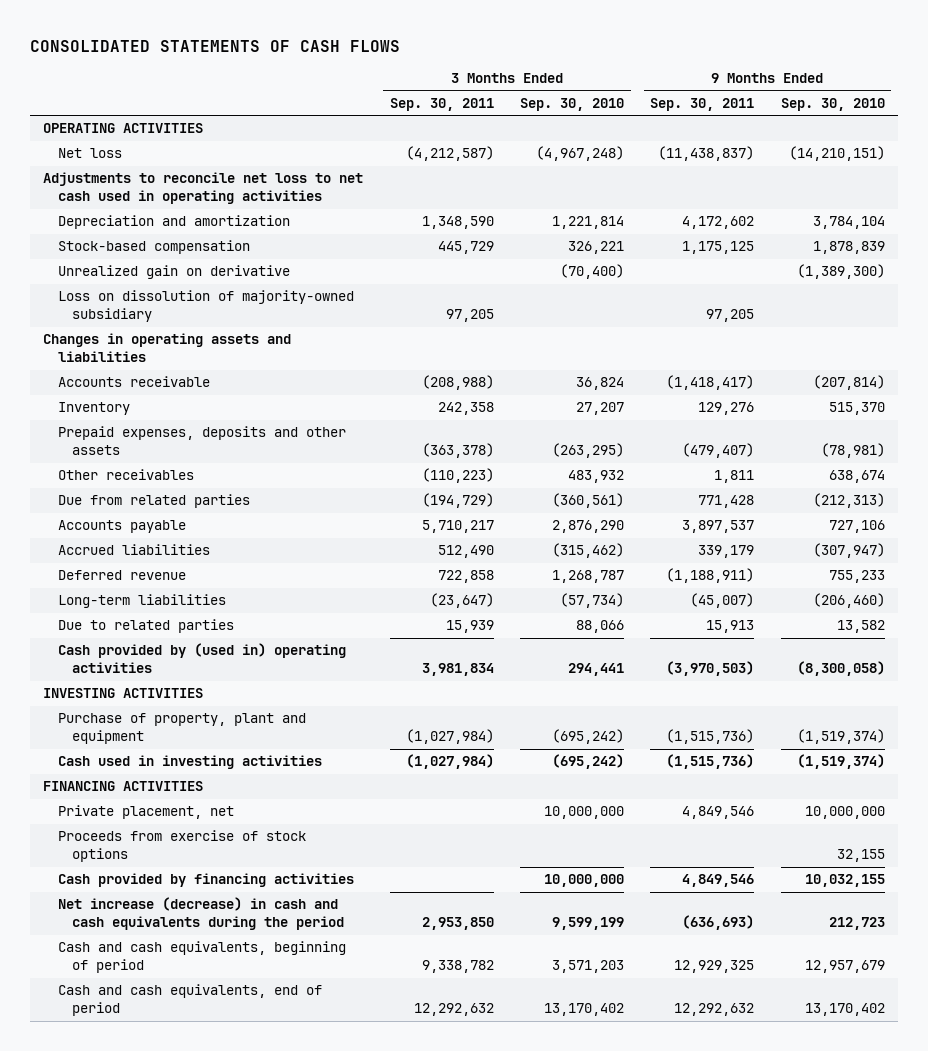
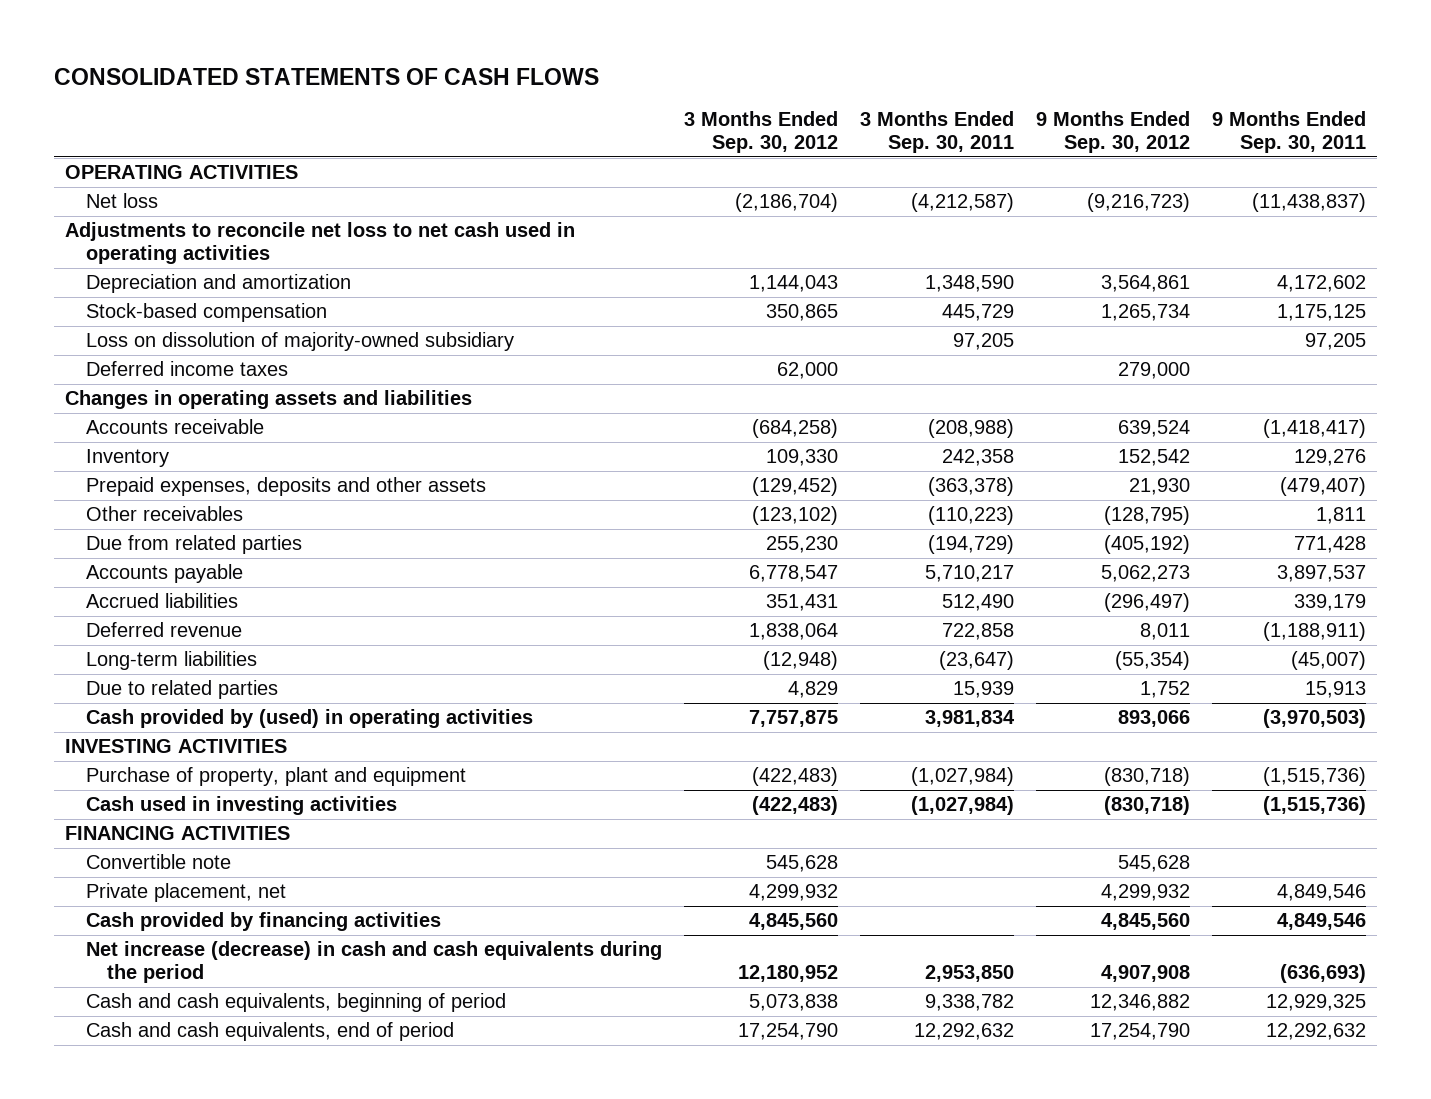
- | 3 Months Ended Sep. 30, 2011 | 3 Months Ended Sep. 30, 2010 | 9 Months Ended Sep. 30, 2011 | 9 Months Ended Sep. 30, 2010
+ | 3 Months Ended Sep. 30, 2012 | 3 Months Ended Sep. 30, 2011 | 9 Months Ended Sep. 30, 2012 | 9 Months Ended Sep. 30, 2011
- Unrealized gain on derivative | | (70,400) | | (1,389,300)
+ Deferred income taxes | 62,000 | | 279,000 |
- Cash provided by (used in) operating activities | 3,981,834 | 294,441 | (3,970,503) | (8,300,058)
+ Cash provided by (used) in operating activities | 7,757,875 | 3,981,834 | 893,066 | (3,970,503)
+ Convertible note | 545,628 | | 545,628 |
- Proceeds from exercise of stock options | | | | 32,155

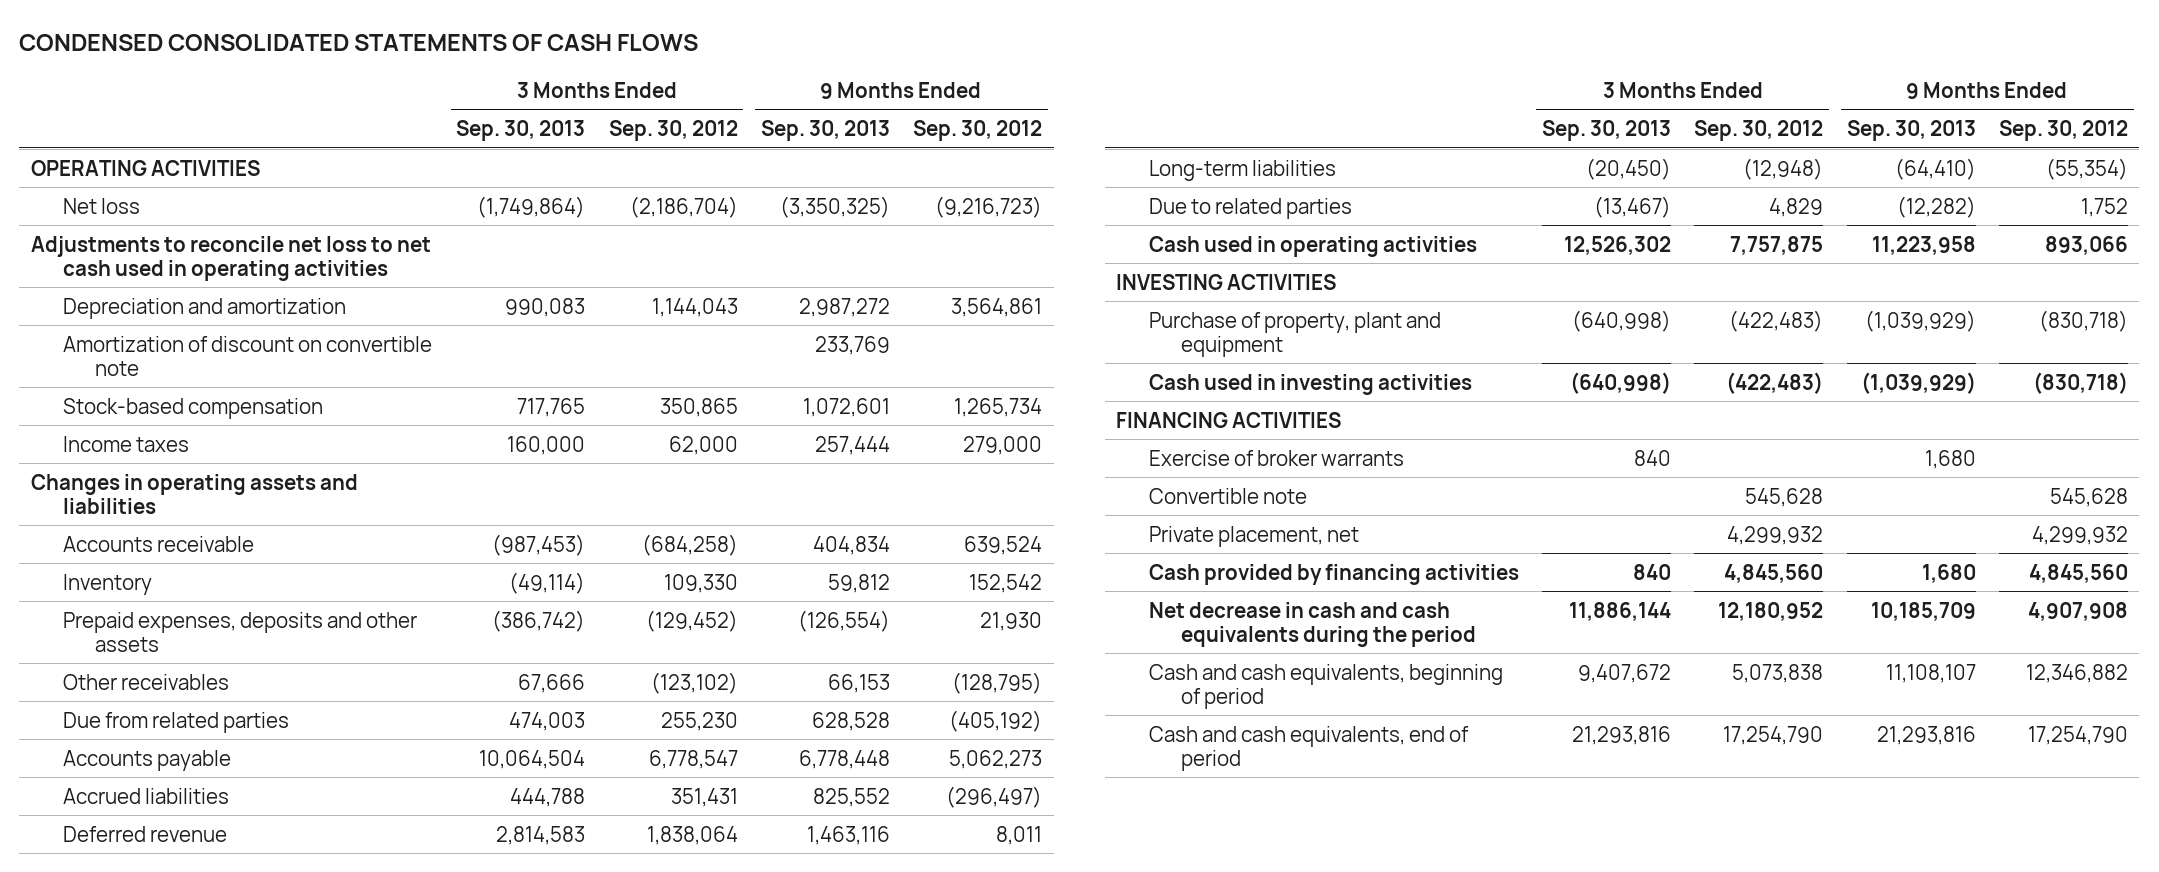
- CONSOLIDATED STATEMENTS OF CASH FLOWS
+ CONDENSED CONSOLIDATED STATEMENTS OF CASH FLOWS
- | 3 Months Ended Sep. 30, 2012 | 3 Months Ended Sep. 30, 2011 | 9 Months Ended Sep. 30, 2012 | 9 Months Ended Sep. 30, 2011
+ | 3 Months Ended Sep. 30, 2013 | 3 Months Ended Sep. 30, 2012 | 9 Months Ended Sep. 30, 2013 | 9 Months Ended Sep. 30, 2012
+ Amortization of discount on convertible note | | | 233,769 |
- Loss on dissolution of majority-owned subsidiary | | 97,205 | | 97,205
- Deferred income taxes | 62,000 | | 279,000 |
+ Income taxes | 160,000 | 62,000 | 257,444 | 279,000
- Cash provided by (used) in operating activities | 7,757,875 | 3,981,834 | 893,066 | (3,970,503)
+ Cash used in operating activities | 12,526,302 | 7,757,875 | 11,223,958 | 893,066
+ Exercise of broker warrants | 840 | | 1,680 |
- Net increase (decrease) in cash and cash equivalents during the period | 12,180,952 | 2,953,850 | 4,907,908 | (636,693)
+ Net decrease in cash and cash equivalents during the period | 11,886,144 | 12,180,952 | 10,185,709 | 4,907,908

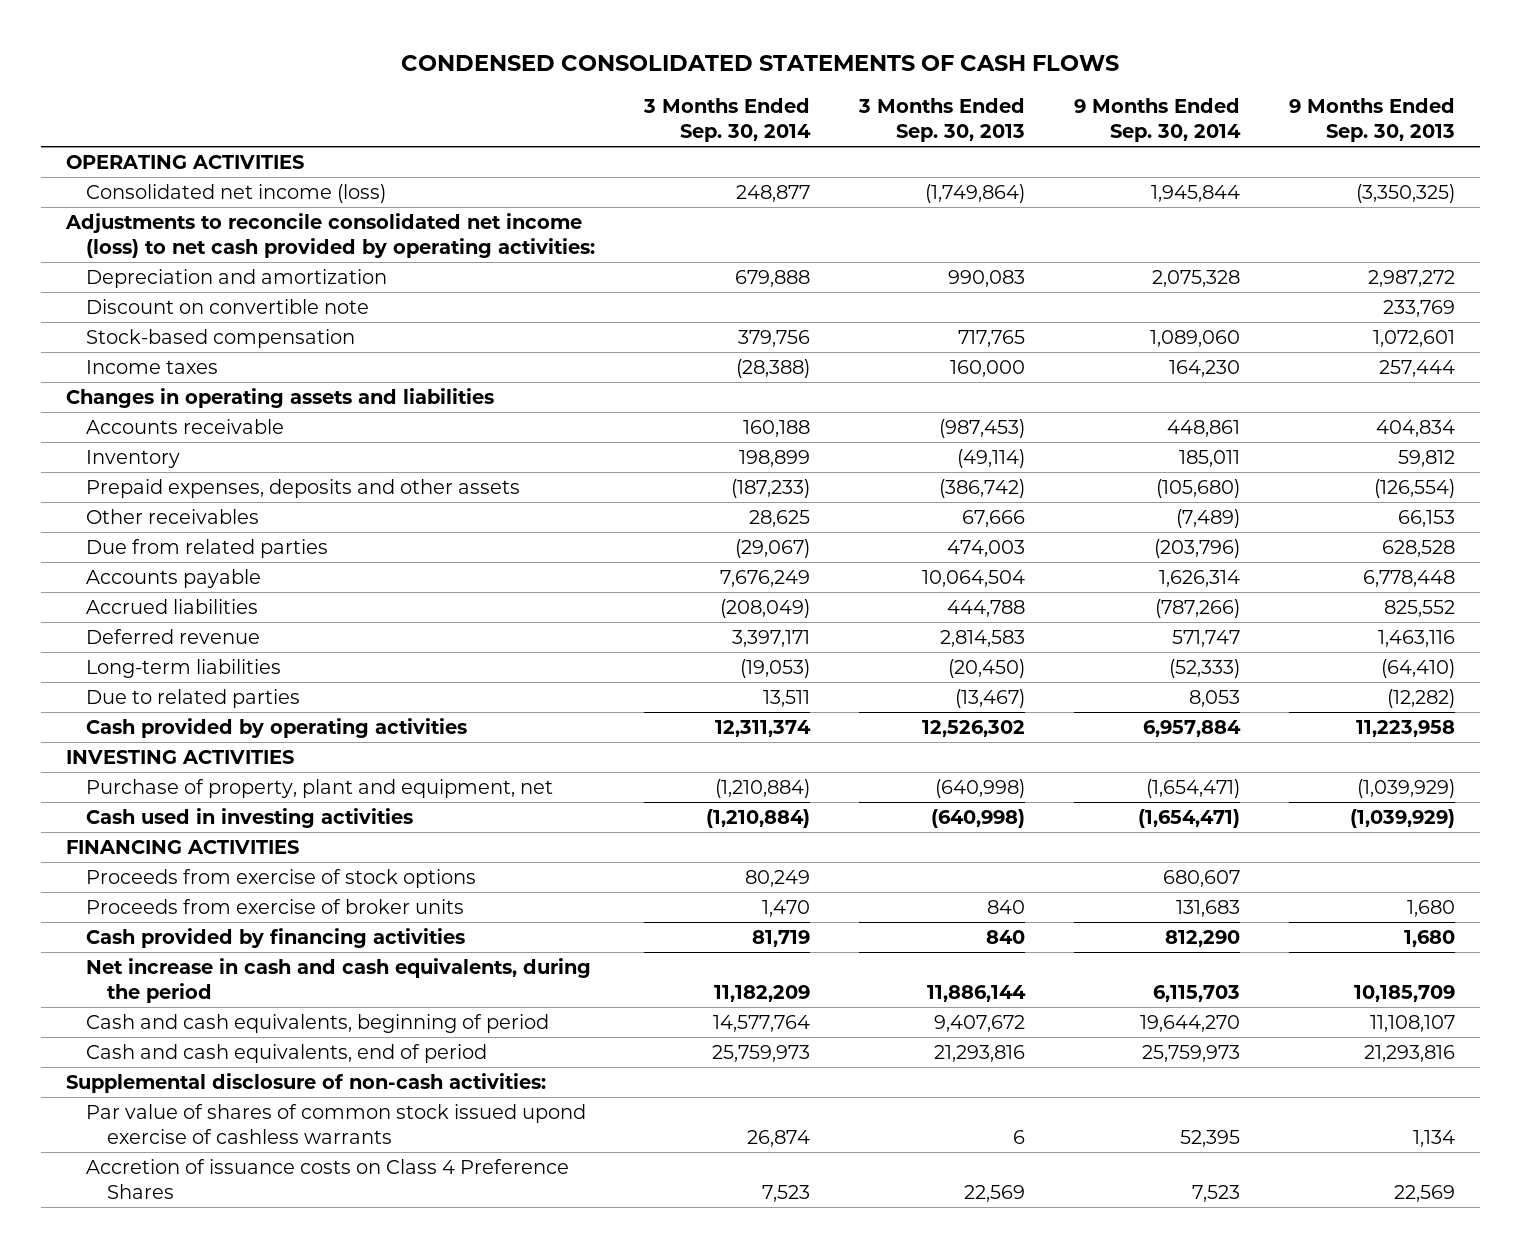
- | 3 Months Ended Sep. 30, 2013 | 3 Months Ended Sep. 30, 2012 | 9 Months Ended Sep. 30, 2013 | 9 Months Ended Sep. 30, 2012
+ | 3 Months Ended Sep. 30, 2014 | 3 Months Ended Sep. 30, 2013 | 9 Months Ended Sep. 30, 2014 | 9 Months Ended Sep. 30, 2013
- Net loss | (1,749,864) | (2,186,704) | (3,350,325) | (9,216,723)
- Adjustments to reconcile net loss to net cash used in operating activities
+ Consolidated net income (loss) | 248,877 | (1,749,864) | 1,945,844 | (3,350,325)
+ Adjustments to reconcile consolidated net income (loss) to net cash provided by operating activities:
- Amortization of discount on convertible note | | | 233,769 |
+ Discount on convertible note | | | | 233,769
- Cash used in operating activities | 12,526,302 | 7,757,875 | 11,223,958 | 893,066
+ Cash provided by operating activities | 12,311,374 | 12,526,302 | 6,957,884 | 11,223,958
- Purchase of property, plant and equipment | (640,998) | (422,483) | (1,039,929) | (830,718)
+ Purchase of property, plant and equipment, net | (1,210,884) | (640,998) | (1,654,471) | (1,039,929)
- Exercise of broker warrants | 840 | | 1,680 |
- Convertible note | | 545,628 | | 545,628
- Private placement, net | | 4,299,932 | | 4,299,932
+ Proceeds from exercise of stock options | 80,249 | | 680,607 |
+ Proceeds from exercise of broker units | 1,470 | 840 | 131,683 | 1,680
- Net decrease in cash and cash equivalents during the period | 11,886,144 | 12,180,952 | 10,185,709 | 4,907,908
+ Net increase in cash and cash equivalents, during the period | 11,182,209 | 11,886,144 | 6,115,703 | 10,185,709
+ Supplemental disclosure of non-cash activities:
+ Par value of shares of common stock issued upond exercise of cashless warrants | 26,874 | 6 | 52,395 | 1,134
+ Accretion of issuance costs on Class 4 Preference Shares | 7,523 | 22,569 | 7,523 | 22,569

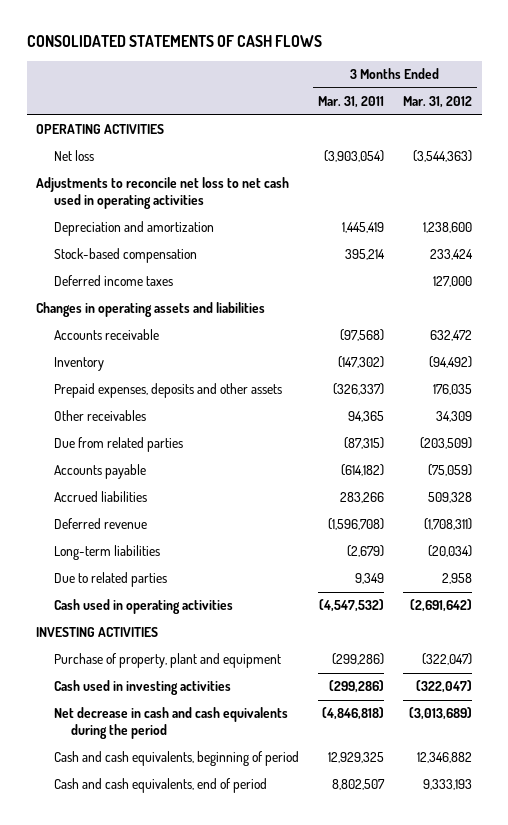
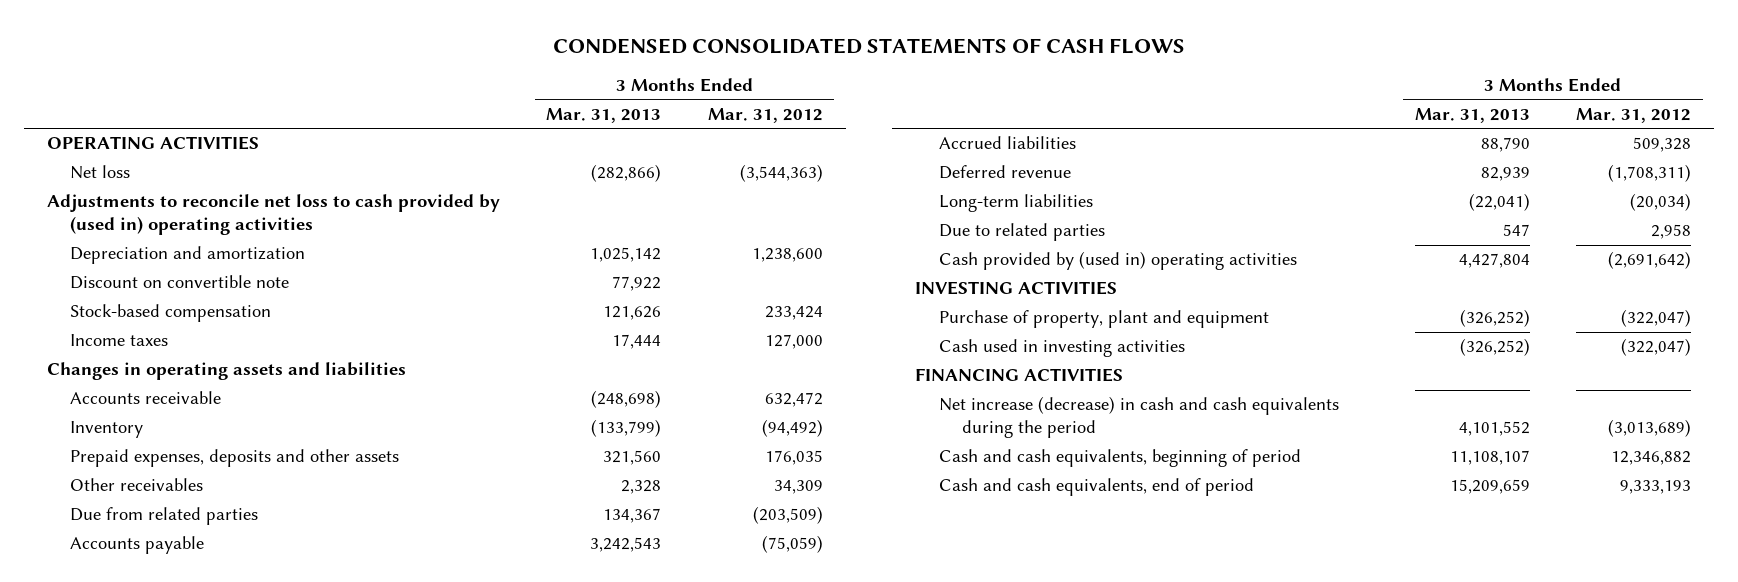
- CONSOLIDATED STATEMENTS OF CASH FLOWS
+ CONDENSED CONSOLIDATED STATEMENTS OF CASH FLOWS
- | 3 Months Ended Mar. 31, 2011 | 3 Months Ended Mar. 31, 2012
+ | 3 Months Ended Mar. 31, 2013 | 3 Months Ended Mar. 31, 2012
- Adjustments to reconcile net loss to net cash used in operating activities
+ Adjustments to reconcile net loss to cash provided by (used in) operating activities
+ Discount on convertible note | 77,922 |
- Deferred income taxes | | 127,000
+ Income taxes | 17,444 | 127,000
- Cash used in operating activities | (4,547,532) | (2,691,642)
+ Cash provided by (used in) operating activities | 4,427,804 | (2,691,642)
- Net decrease in cash and cash equivalents during the period | (4,846,818) | (3,013,689)
+ FINANCING ACTIVITIES
+ Net increase (decrease) in cash and cash equivalents during the period | 4,101,552 | (3,013,689)

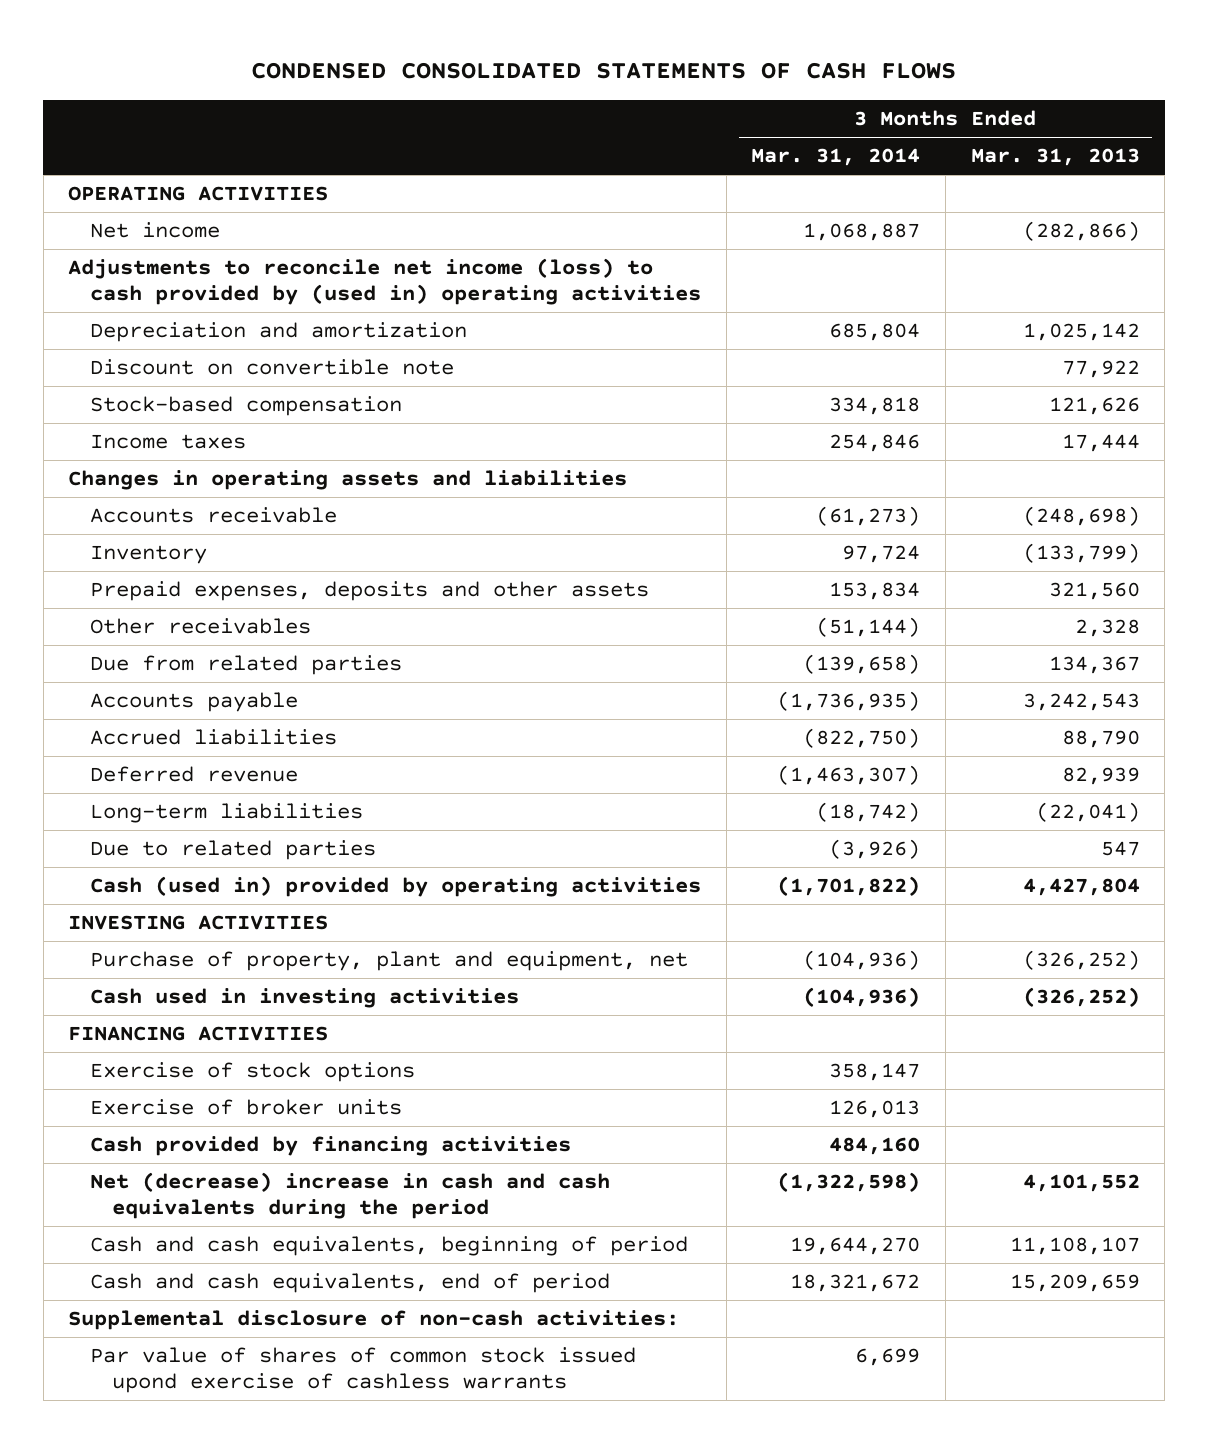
- | 3 Months Ended Mar. 31, 2013 | 3 Months Ended Mar. 31, 2012
+ | 3 Months Ended Mar. 31, 2014 | 3 Months Ended Mar. 31, 2013
- Net loss | (282,866) | (3,544,363)
- Adjustments to reconcile net loss to cash provided by (used in) operating activities
+ Net income | 1,068,887 | (282,866)
+ Adjustments to reconcile net income (loss) to cash provided by (used in) operating activities
- Cash provided by (used in) operating activities | 4,427,804 | (2,691,642)
+ Cash (used in) provided by operating activities | (1,701,822) | 4,427,804
- Purchase of property, plant and equipment | (326,252) | (322,047)
+ Purchase of property, plant and equipment, net | (104,936) | (326,252)
- Net increase (decrease) in cash and cash equivalents during the period | 4,101,552 | (3,013,689)
+ Exercise of stock options | 358,147 |
+ Exercise of broker units | 126,013 |
+ Cash provided by financing activities | 484,160 |
+ Net (decrease) increase in cash and cash equivalents during the period | (1,322,598) | 4,101,552
+ Supplemental disclosure of non-cash activities:
+ Par value of shares of common stock issued upond exercise of cashless warrants | 6,699 |

